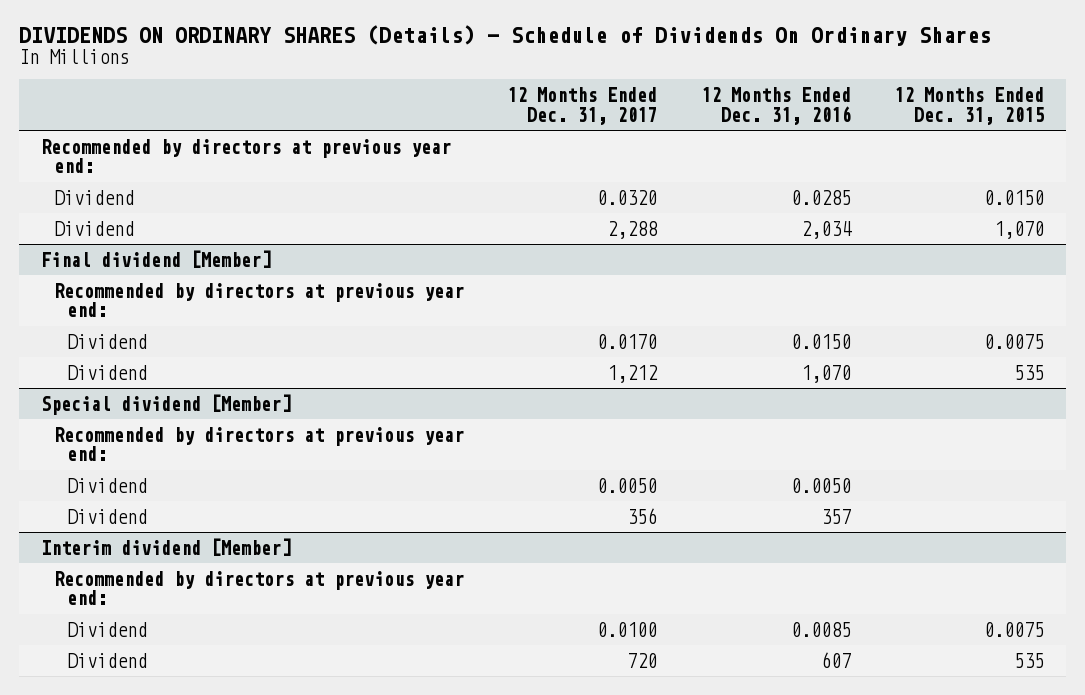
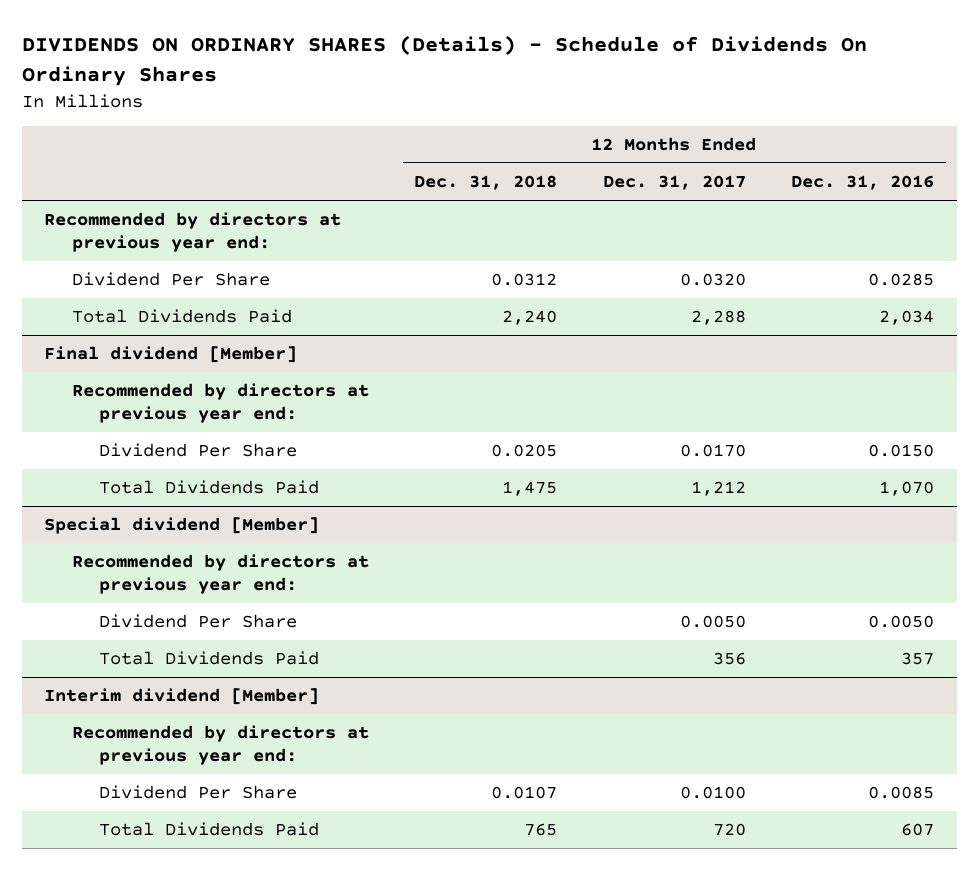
- | 12 Months Ended Dec. 31, 2017 | 12 Months Ended Dec. 31, 2016 | 12 Months Ended Dec. 31, 2015
+ | 12 Months Ended Dec. 31, 2018 | 12 Months Ended Dec. 31, 2017 | 12 Months Ended Dec. 31, 2016
- Dividend | 0.0320 | 0.0285 | 0.0150
- Dividend | 2,288 | 2,034 | 1,070
+ Dividend Per Share | 0.0312 | 0.0320 | 0.0285
+ Total Dividends Paid | 2,240 | 2,288 | 2,034
@ Final dividend [Member]
- Dividend | 0.0170 | 0.0150 | 0.0075
- Dividend | 1,212 | 1,070 | 535
+ Dividend Per Share | 0.0205 | 0.0170 | 0.0150
+ Total Dividends Paid | 1,475 | 1,212 | 1,070
@ Special dividend [Member]
- Dividend | 0.0050 | 0.0050 |
- Dividend | 356 | 357 |
+ Dividend Per Share | | 0.0050 | 0.0050
+ Total Dividends Paid | | 356 | 357
@ Interim dividend [Member]
- Dividend | 0.0100 | 0.0085 | 0.0075
- Dividend | 720 | 607 | 535
+ Dividend Per Share | 0.0107 | 0.0100 | 0.0085
+ Total Dividends Paid | 765 | 720 | 607

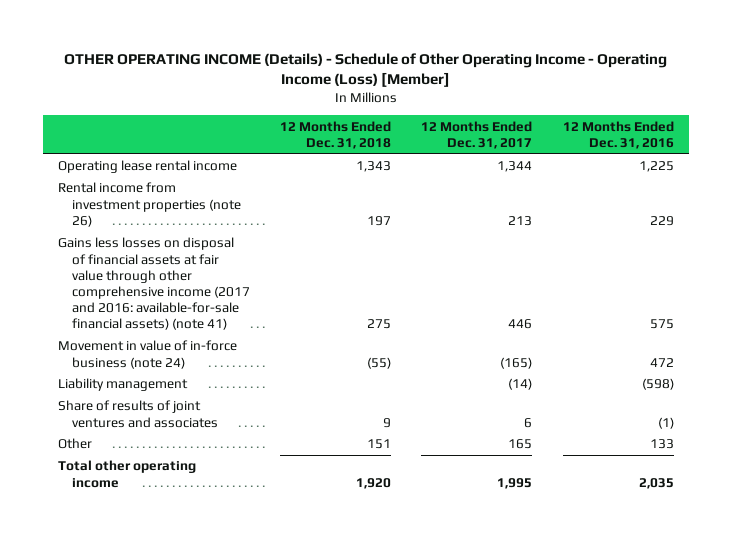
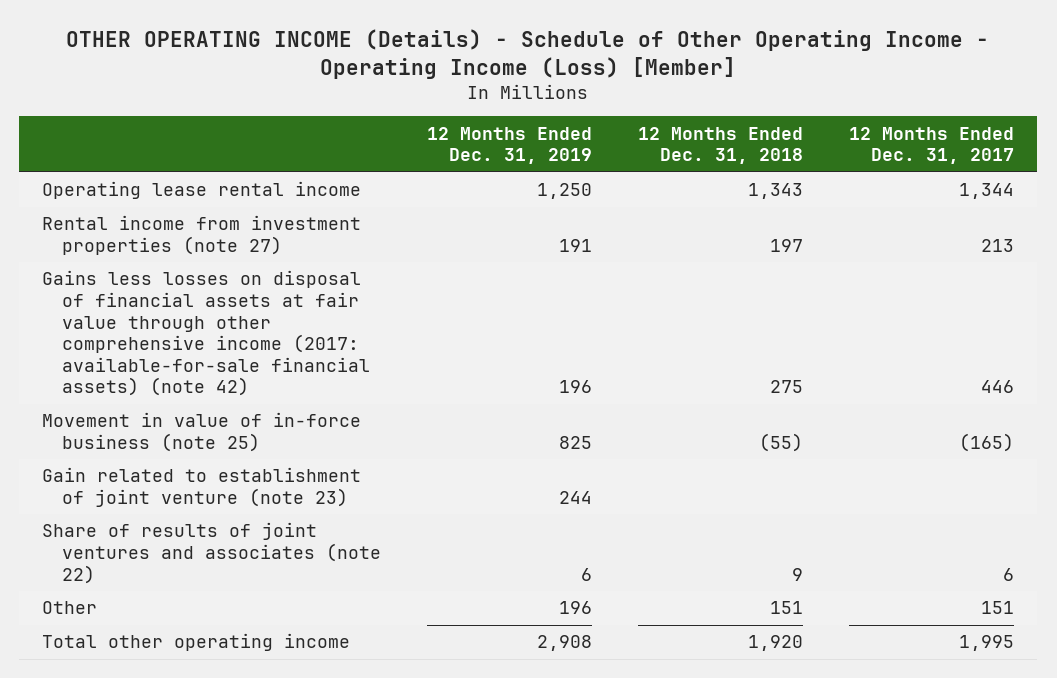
- | 12 Months Ended Dec. 31, 2018 | 12 Months Ended Dec. 31, 2017 | 12 Months Ended Dec. 31, 2016
+ | 12 Months Ended Dec. 31, 2019 | 12 Months Ended Dec. 31, 2018 | 12 Months Ended Dec. 31, 2017
- Rental income from investment properties (note 26) | 197 | 213 | 229
- Gains less losses on disposal of financial assets at fair value through other comprehensive income (2017 and 2016: available-for-sale financial assets) (note 41) | 275 | 446 | 575
- Movement in value of in-force business (note 24) | (55) | (165) | 472
- Liability management | | (14) | (598)
- Share of results of joint ventures and associates | 9 | 6 | (1)
- Other | 151 | 165 | 133
+ Rental income from investment properties (note 27) | 191 | 197 | 213
+ Gains less losses on disposal of financial assets at fair value through other comprehensive income (2017: available-for-sale financial assets) (note 42) | 196 | 275 | 446
+ Movement in value of in-force business (note 25) | 825 | (55) | (165)
+ Gain related to establishment of joint venture (note 23) | 244 | |
+ Share of results of joint ventures and associates (note 22) | 6 | 9 | 6
+ Other | 196 | 151 | 151

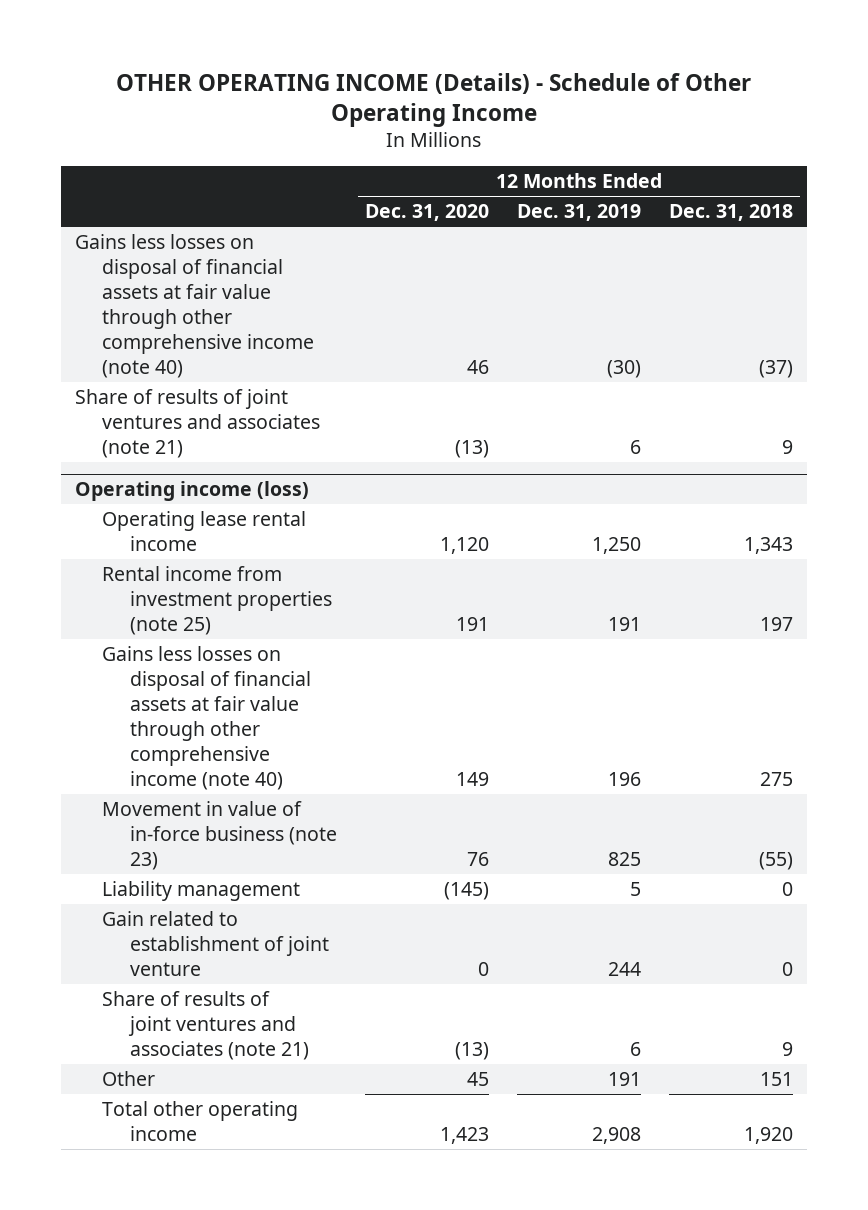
- OTHER OPERATING INCOME (Details) - Schedule of Other Operating Income - Operating Income (Loss) [Member]
+ OTHER OPERATING INCOME (Details) - Schedule of Other Operating Income
- | 12 Months Ended Dec. 31, 2019 | 12 Months Ended Dec. 31, 2018 | 12 Months Ended Dec. 31, 2017
+ | 12 Months Ended Dec. 31, 2020 | 12 Months Ended Dec. 31, 2019 | 12 Months Ended Dec. 31, 2018
+ Gains less losses on disposal of financial assets at fair value through other comprehensive income (note 40) | 46 | (30) | (37)
+ Share of results of joint ventures and associates (note 21) | (13) | 6 | 9
+ Operating income (loss)
- Rental income from investment properties (note 27) | 191 | 197 | 213
- Gains less losses on disposal of financial assets at fair value through other comprehensive income (2017: available-for-sale financial assets) (note 42) | 196 | 275 | 446
- Movement in value of in-force business (note 25) | 825 | (55) | (165)
- Gain related to establishment of joint venture (note 23) | 244 | |
- Share of results of joint ventures and associates (note 22) | 6 | 9 | 6
- Other | 196 | 151 | 151
+ Rental income from investment properties (note 25) | 191 | 191 | 197
+ Gains less losses on disposal of financial assets at fair value through other comprehensive income (note 40) | 149 | 196 | 275
+ Movement in value of in-force business (note 23) | 76 | 825 | (55)
+ Liability management | (145) | 5 | 0
+ Gain related to establishment of joint venture | 0 | 244 | 0
+ Share of results of joint ventures and associates (note 21) | (13) | 6 | 9
+ Other | 45 | 191 | 151

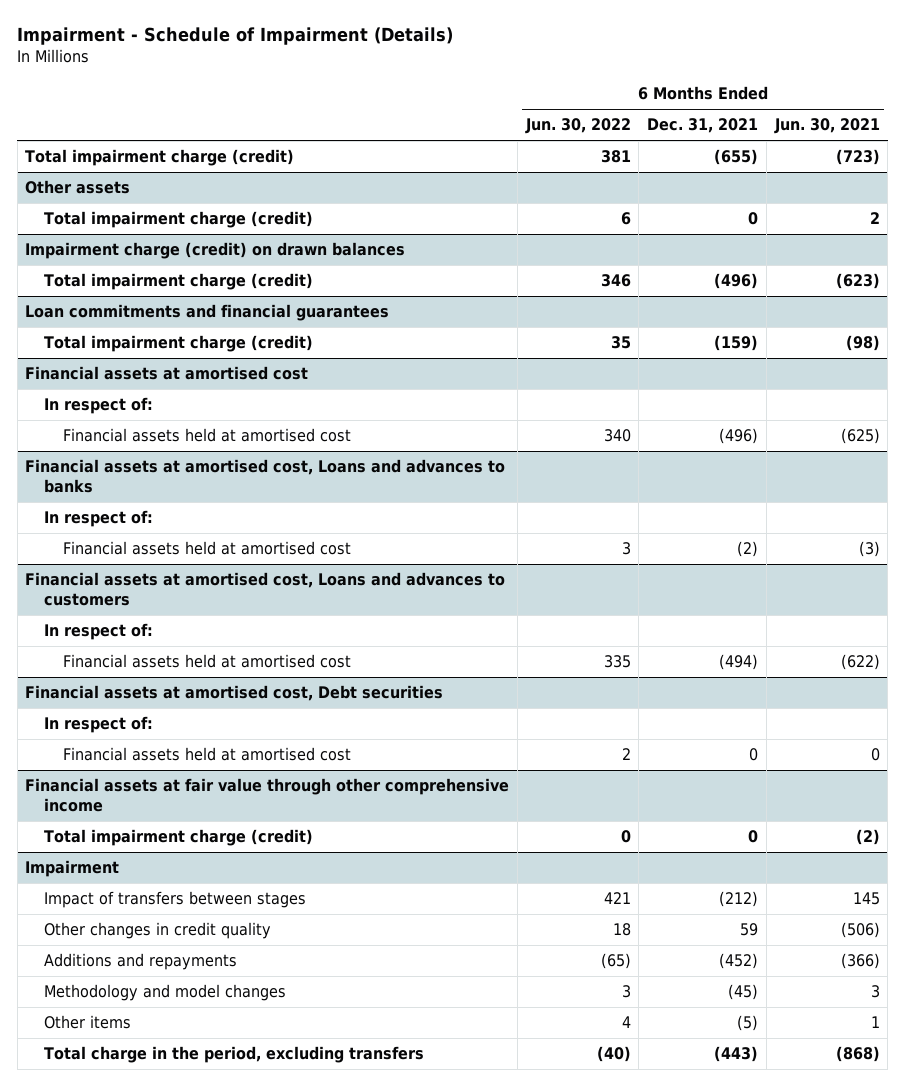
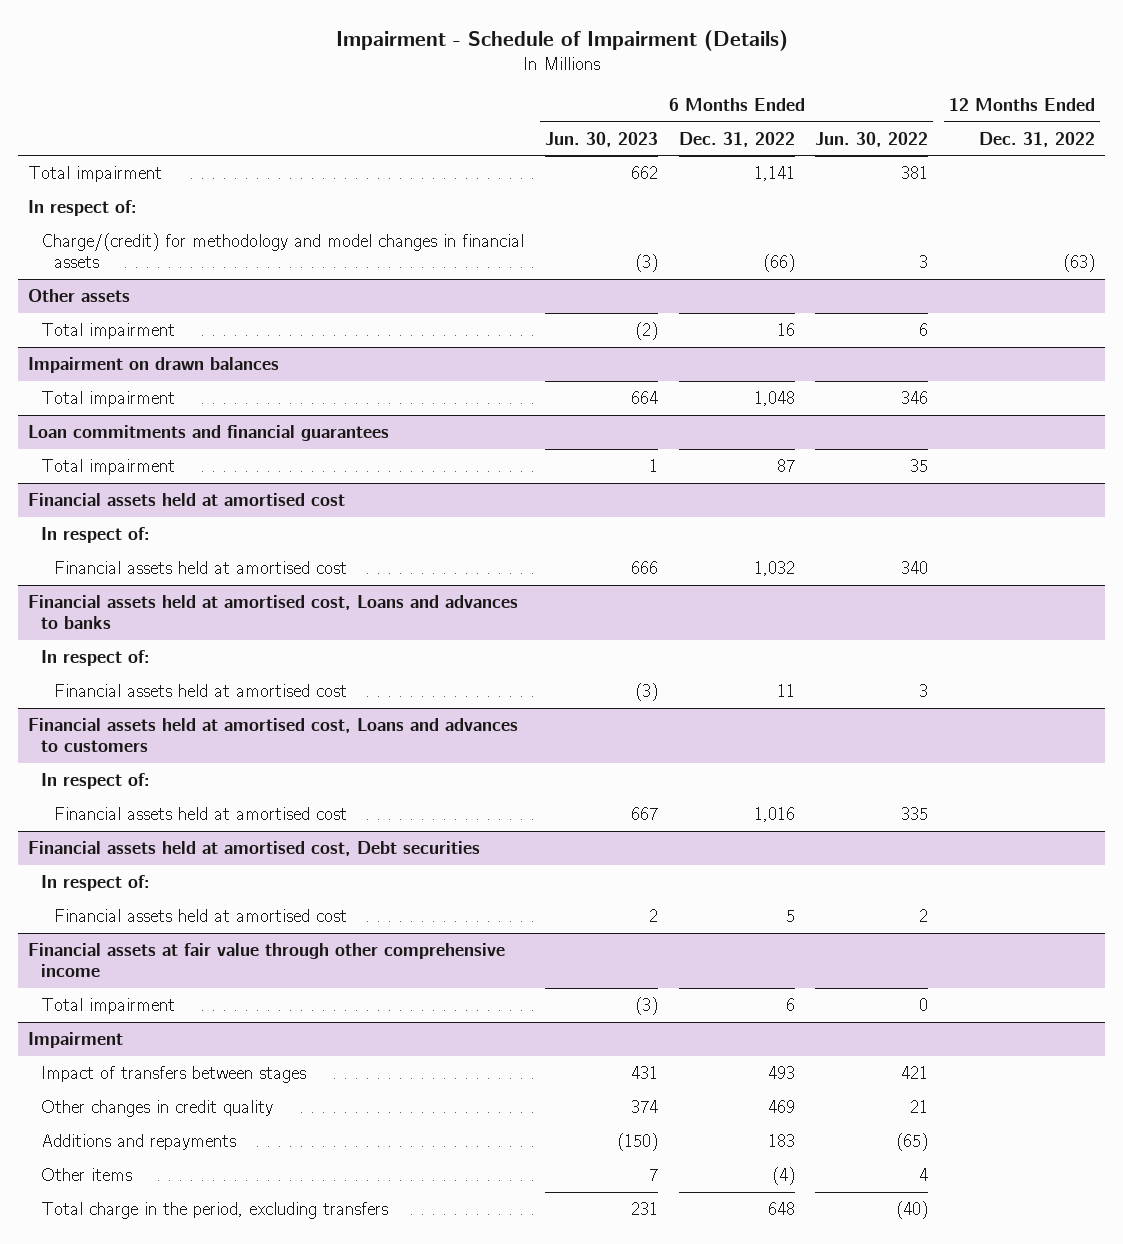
- | 6 Months Ended Jun. 30, 2022 | 6 Months Ended Dec. 31, 2021 | 6 Months Ended Jun. 30, 2021
+ | 6 Months Ended Jun. 30, 2023 | 6 Months Ended Dec. 31, 2022 | 6 Months Ended Jun. 30, 2022 | 12 Months Ended Dec. 31, 2022
- Total impairment charge (credit) | 381 | (655) | (723)
+ Total impairment | 662 | 1,141 | 381 |
+ In respect of:
+ Charge/(credit) for methodology and model changes in financial assets | (3) | (66) | 3 | (63)
@ Other assets
- Total impairment charge (credit) | 6 | 0 | 2
- Impairment charge (credit) on drawn balances
- Total impairment charge (credit) | 346 | (496) | (623)
@ Other assets
+ Total impairment | (2) | 16 | 6 |
+ Impairment on drawn balances
+ Total impairment | 664 | 1,048 | 346 |
@ Loan commitments and financial guarantees
- Total impairment charge (credit) | 35 | (159) | (98)
- Financial assets at amortised cost
@ Loan commitments and financial guarantees
+ Total impairment | 1 | 87 | 35 |
+ Financial assets held at amortised cost
- Financial assets at amortised cost, Loans and advances to banks
+ Financial assets held at amortised cost, Loans and advances to banks
- Financial assets at amortised cost, Loans and advances to customers
+ Financial assets held at amortised cost, Loans and advances to customers
- Financial assets at amortised cost, Debt securities
+ Financial assets held at amortised cost, Debt securities
@ Financial assets at fair value through other comprehensive income
- Total impairment charge (credit) | 0 | 0 | (2)
+ Total impairment | (3) | 6 | 0 |
@ Impairment
- Other changes in credit quality | 18 | 59 | (506)
+ Other changes in credit quality | 374 | 469 | 21 |
- Methodology and model changes | 3 | (45) | 3

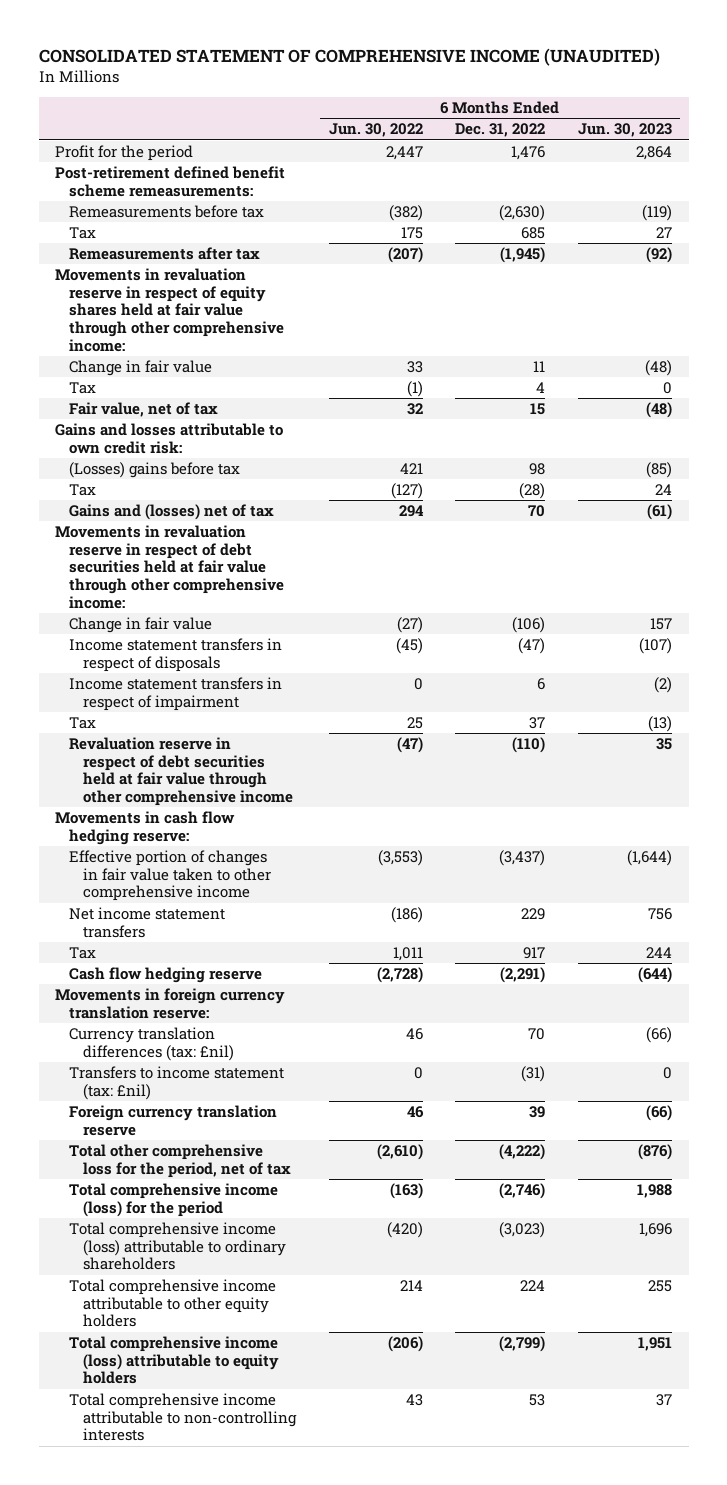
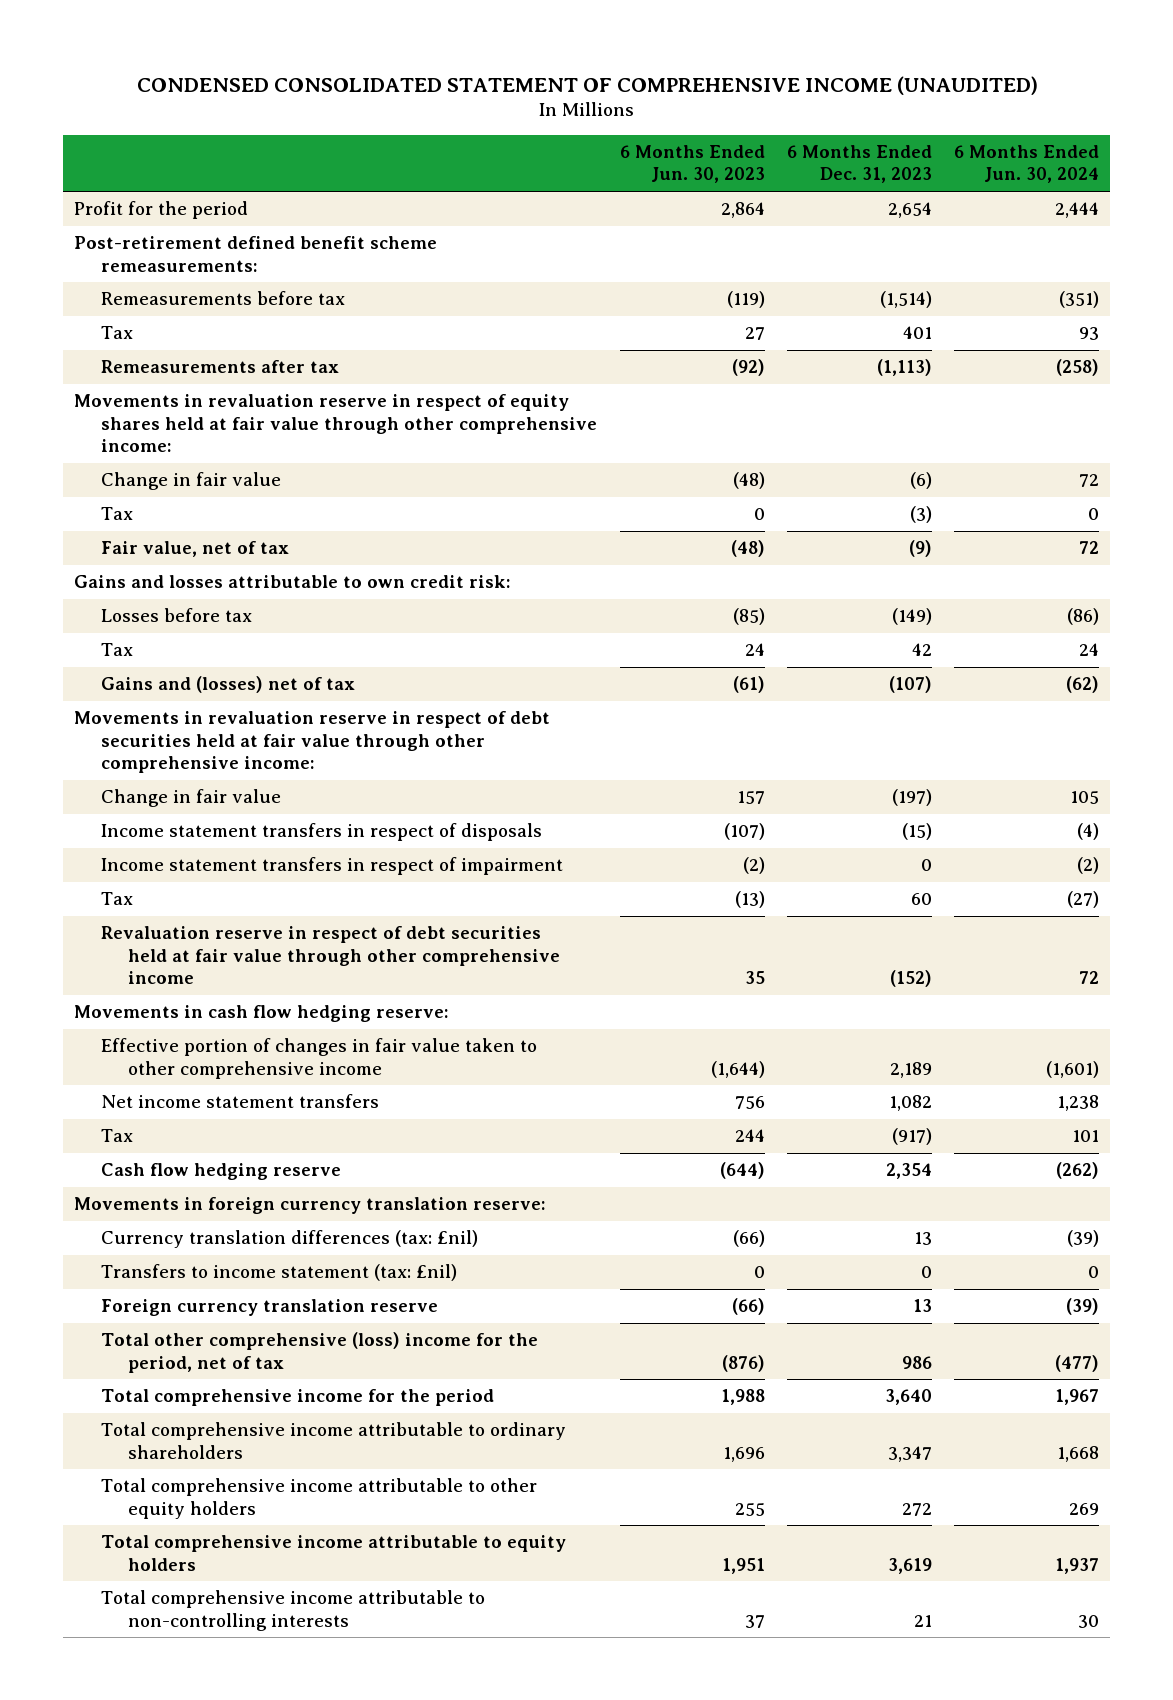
- CONSOLIDATED STATEMENT OF COMPREHENSIVE INCOME (UNAUDITED)
+ CONDENSED CONSOLIDATED STATEMENT OF COMPREHENSIVE INCOME (UNAUDITED)
- | 6 Months Ended Jun. 30, 2022 | 6 Months Ended Dec. 31, 2022 | 6 Months Ended Jun. 30, 2023
+ | 6 Months Ended Jun. 30, 2023 | 6 Months Ended Dec. 31, 2023 | 6 Months Ended Jun. 30, 2024
- (Losses) gains before tax | 421 | 98 | (85)
+ Losses before tax | (85) | (149) | (86)
- Total other comprehensive loss for the period, net of tax | (2,610) | (4,222) | (876)
- Total comprehensive income (loss) for the period | (163) | (2,746) | 1,988
- Total comprehensive income (loss) attributable to ordinary shareholders | (420) | (3,023) | 1,696
+ Total other comprehensive (loss) income for the period, net of tax | (876) | 986 | (477)
+ Total comprehensive income for the period | 1,988 | 3,640 | 1,967
+ Total comprehensive income attributable to ordinary shareholders | 1,696 | 3,347 | 1,668
- Total comprehensive income (loss) attributable to equity holders | (206) | (2,799) | 1,951
+ Total comprehensive income attributable to equity holders | 1,951 | 3,619 | 1,937

